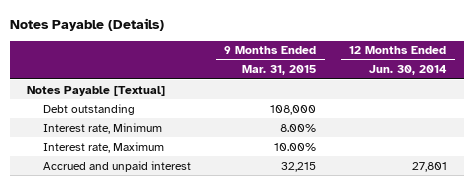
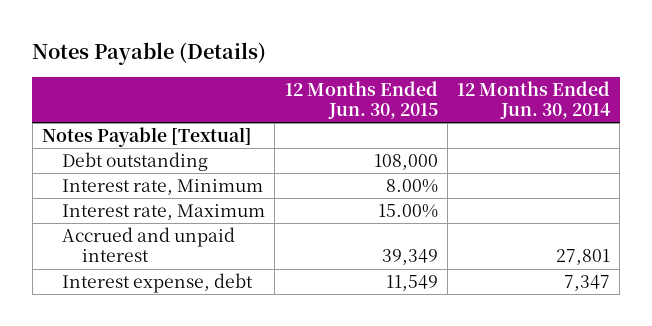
- | 9 Months Ended Mar. 31, 2015 | 12 Months Ended Jun. 30, 2014
+ | 12 Months Ended Jun. 30, 2015 | 12 Months Ended Jun. 30, 2014
+ Interest expense, debt | 11,549 | 7,347

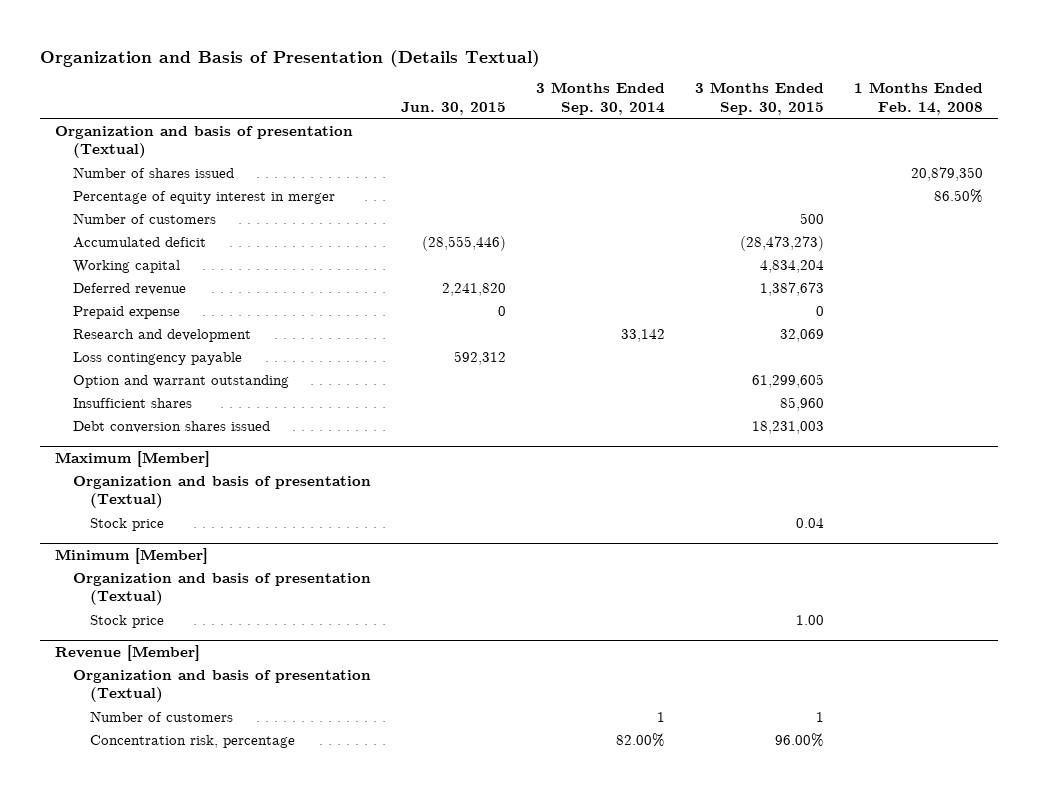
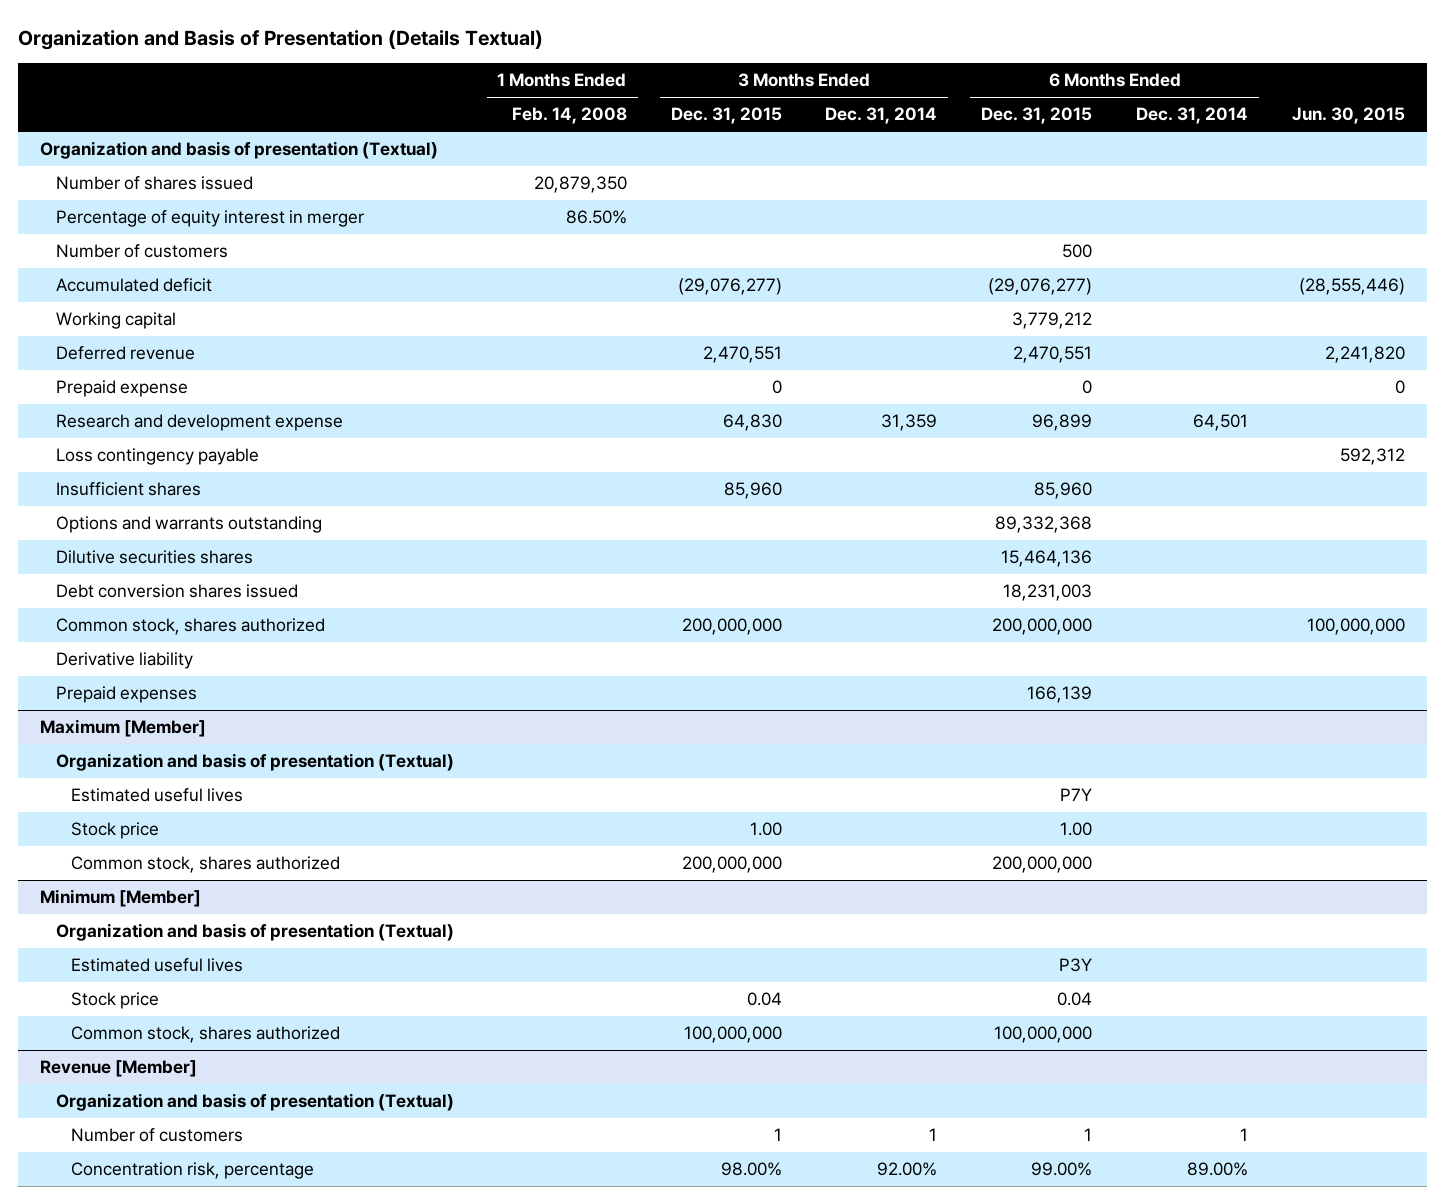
- | Jun. 30, 2015 | 3 Months Ended Sep. 30, 2014 | 3 Months Ended Sep. 30, 2015 | 1 Months Ended Feb. 14, 2008
+ | 1 Months Ended Feb. 14, 2008 | 3 Months Ended Dec. 31, 2015 | 3 Months Ended Dec. 31, 2014 | 6 Months Ended Dec. 31, 2015 | 6 Months Ended Dec. 31, 2014 | Jun. 30, 2015
- Research and development | | 33,142 | 32,069 |
+ Research and development expense | | 64,830 | 31,359 | 96,899 | 64,501 |
- Option and warrant outstanding | | | 61,299,605 |
+ Options and warrants outstanding | | | | 89,332,368 | |
+ Dilutive securities shares | | | | 15,464,136 | |
+ Common stock, shares authorized | | 200,000,000 | | 200,000,000 | | 100,000,000
+ Derivative liability
+ Prepaid expenses | | | | 166,139 | |
@ Maximum [Member]
+ Estimated useful lives | | | | P7Y | |
+ Common stock, shares authorized | | 200,000,000 | | 200,000,000 | |
@ Minimum [Member]
+ Estimated useful lives | | | | P3Y | |
+ Common stock, shares authorized | | 100,000,000 | | 100,000,000 | |

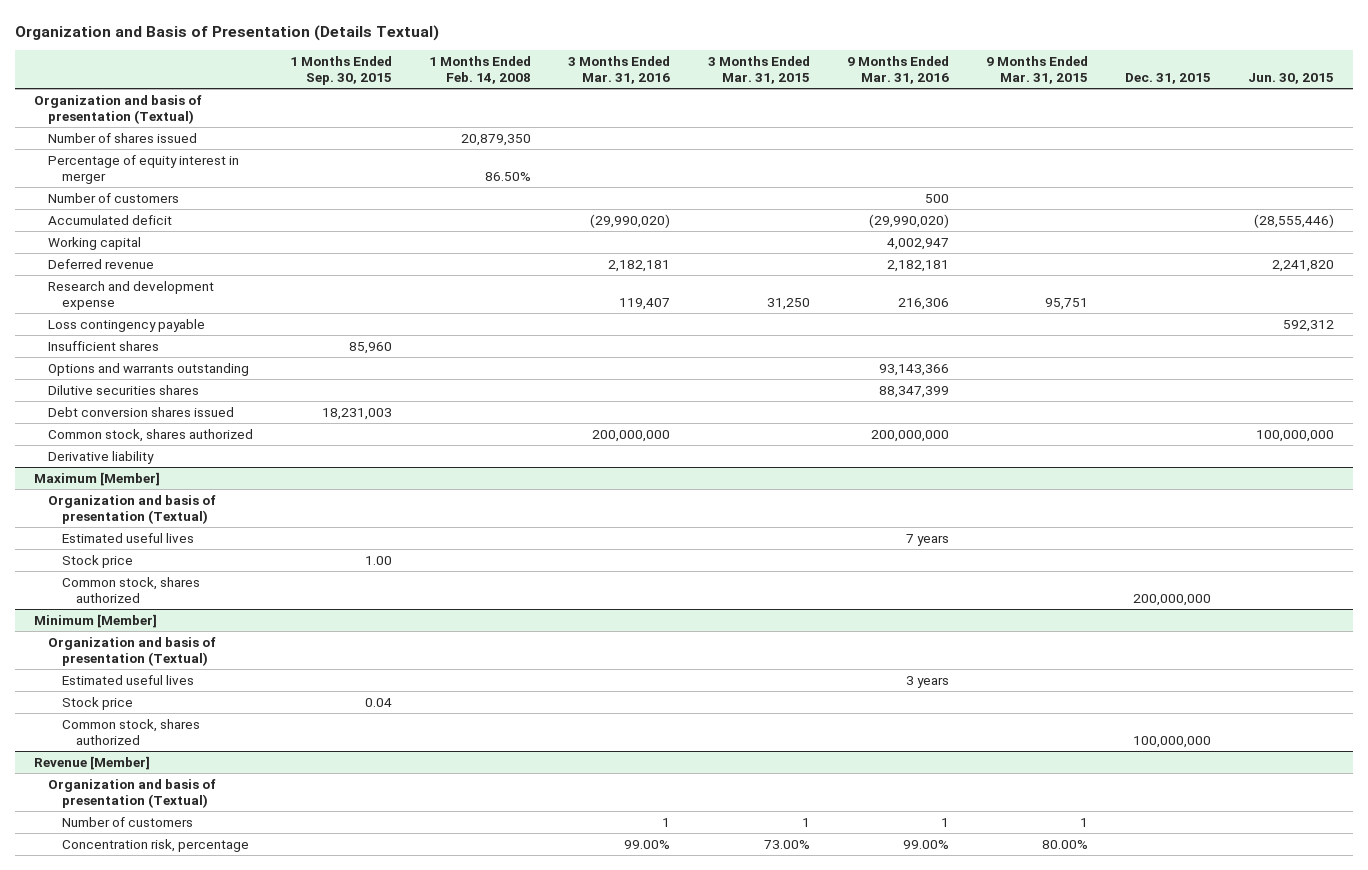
- | 1 Months Ended Feb. 14, 2008 | 3 Months Ended Dec. 31, 2015 | 3 Months Ended Dec. 31, 2014 | 6 Months Ended Dec. 31, 2015 | 6 Months Ended Dec. 31, 2014 | Jun. 30, 2015
+ | 1 Months Ended Sep. 30, 2015 | 1 Months Ended Feb. 14, 2008 | 3 Months Ended Mar. 31, 2016 | 3 Months Ended Mar. 31, 2015 | 9 Months Ended Mar. 31, 2016 | 9 Months Ended Mar. 31, 2015 | Dec. 31, 2015 | Jun. 30, 2015
- Prepaid expense | | 0 | | 0 | | 0
- Prepaid expenses | | | | 166,139 | |

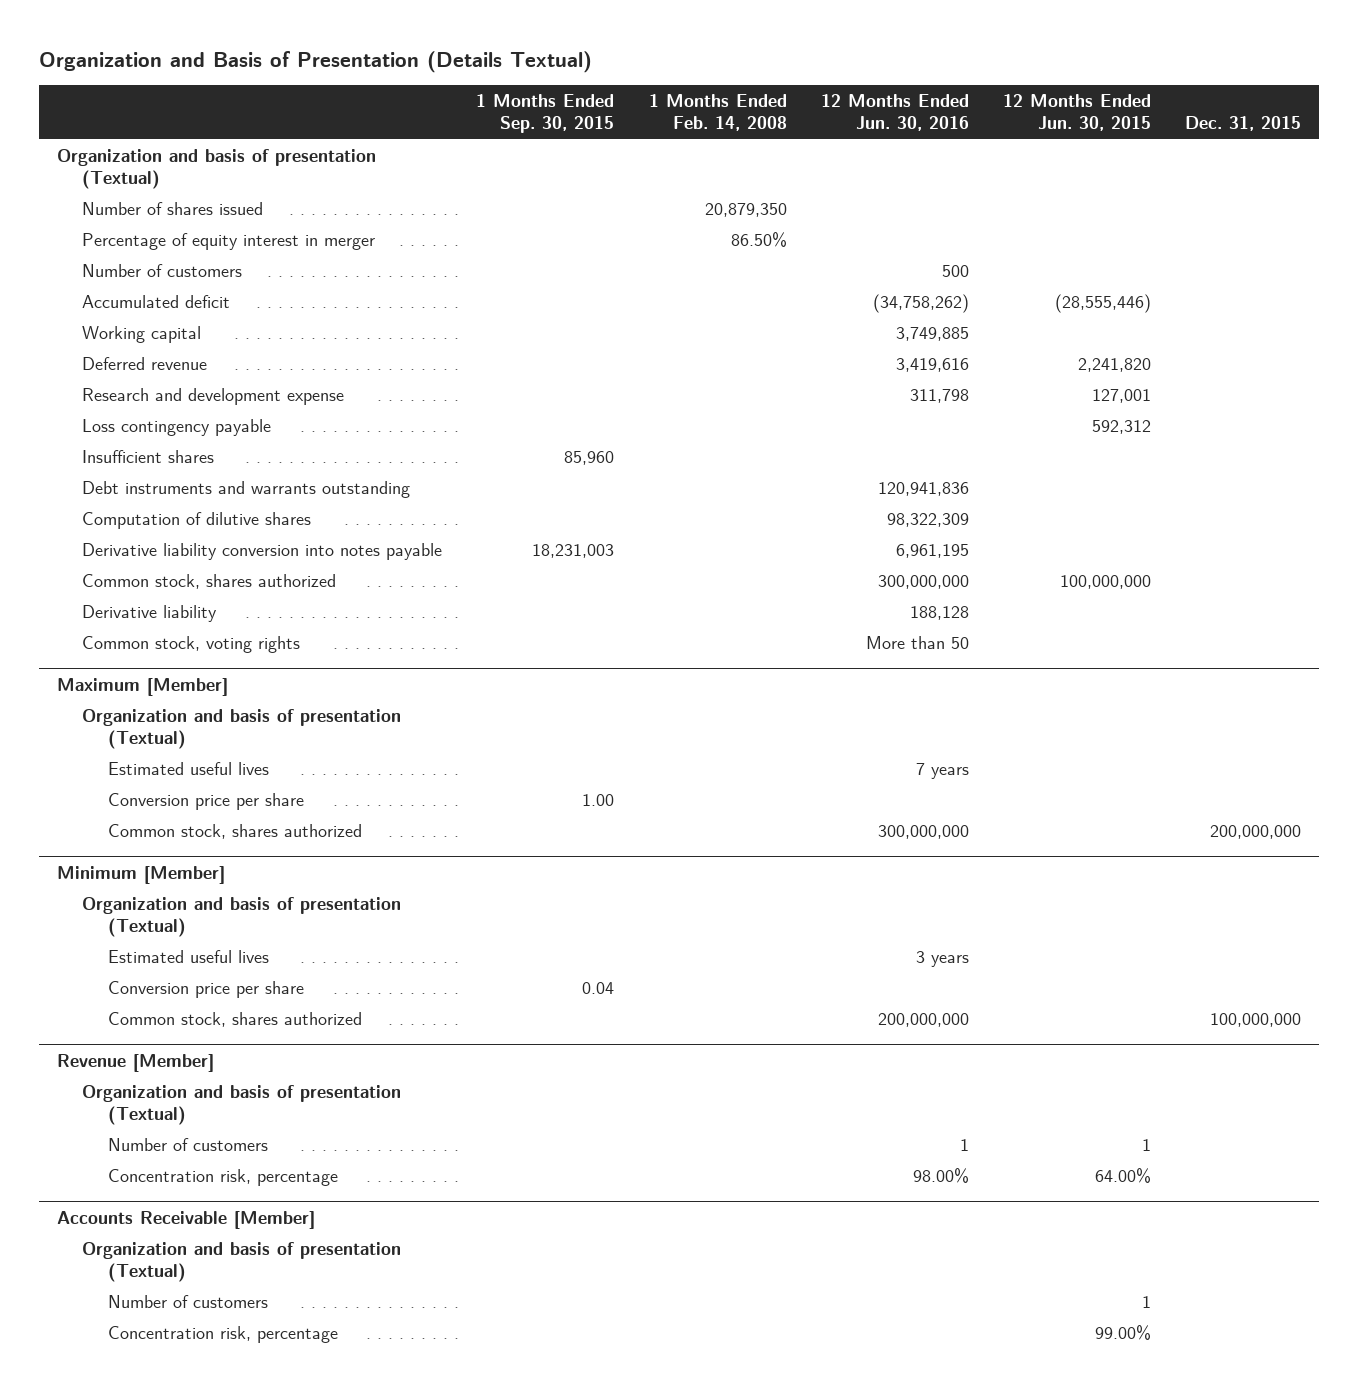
- | 1 Months Ended Sep. 30, 2015 | 1 Months Ended Feb. 14, 2008 | 3 Months Ended Mar. 31, 2016 | 3 Months Ended Mar. 31, 2015 | 9 Months Ended Mar. 31, 2016 | 9 Months Ended Mar. 31, 2015 | Dec. 31, 2015 | Jun. 30, 2015
+ | 1 Months Ended Sep. 30, 2015 | 1 Months Ended Feb. 14, 2008 | 12 Months Ended Jun. 30, 2016 | 12 Months Ended Jun. 30, 2015 | Dec. 31, 2015
- Options and warrants outstanding | | | | | 93,143,366 | | |
- Dilutive securities shares | | | | | 88,347,399 | | |
- Debt conversion shares issued | 18,231,003 | | | | | | |
+ Debt instruments and warrants outstanding | | | 120,941,836 | |
+ Computation of dilutive shares | | | 98,322,309 | |
+ Derivative liability conversion into notes payable | 18,231,003 | | 6,961,195 | |
+ Common stock, voting rights | | | More than 50 | |
@ Maximum [Member]
- Stock price | 1.00 | | | | | | |
+ Conversion price per share | 1.00 | | | |
@ Minimum [Member]
- Stock price | 0.04 | | | | | | |
+ Conversion price per share | 0.04 | | | |
+ Accounts Receivable [Member]
+ Organization and basis of presentation (Textual)
+ Number of customers | | | | 1 |
+ Concentration risk, percentage | | | | 99.00% |

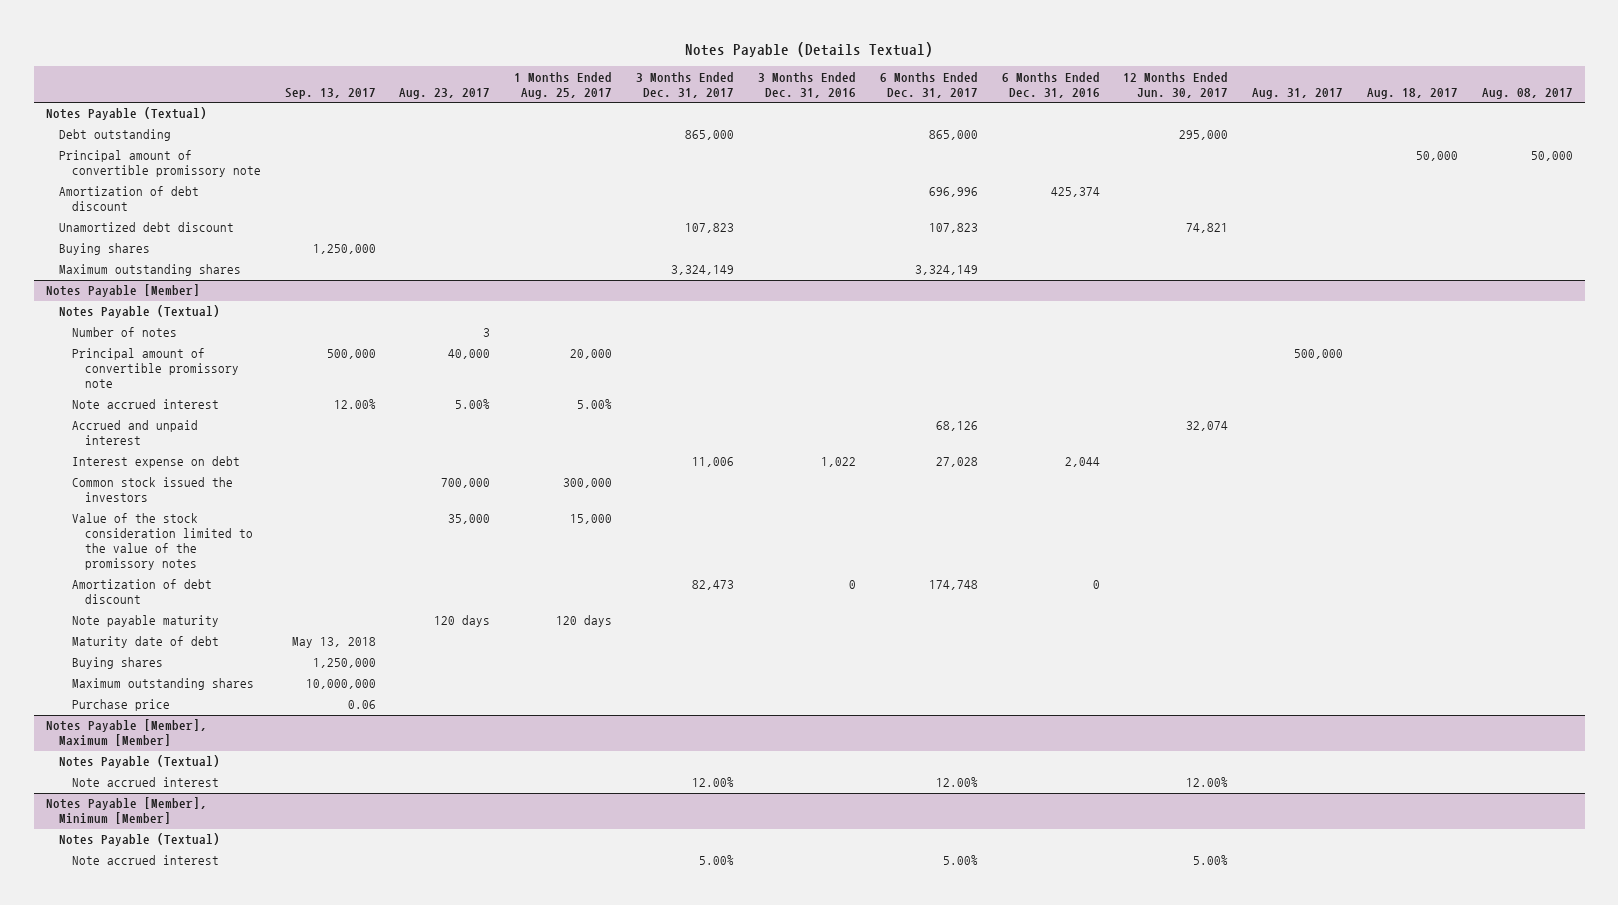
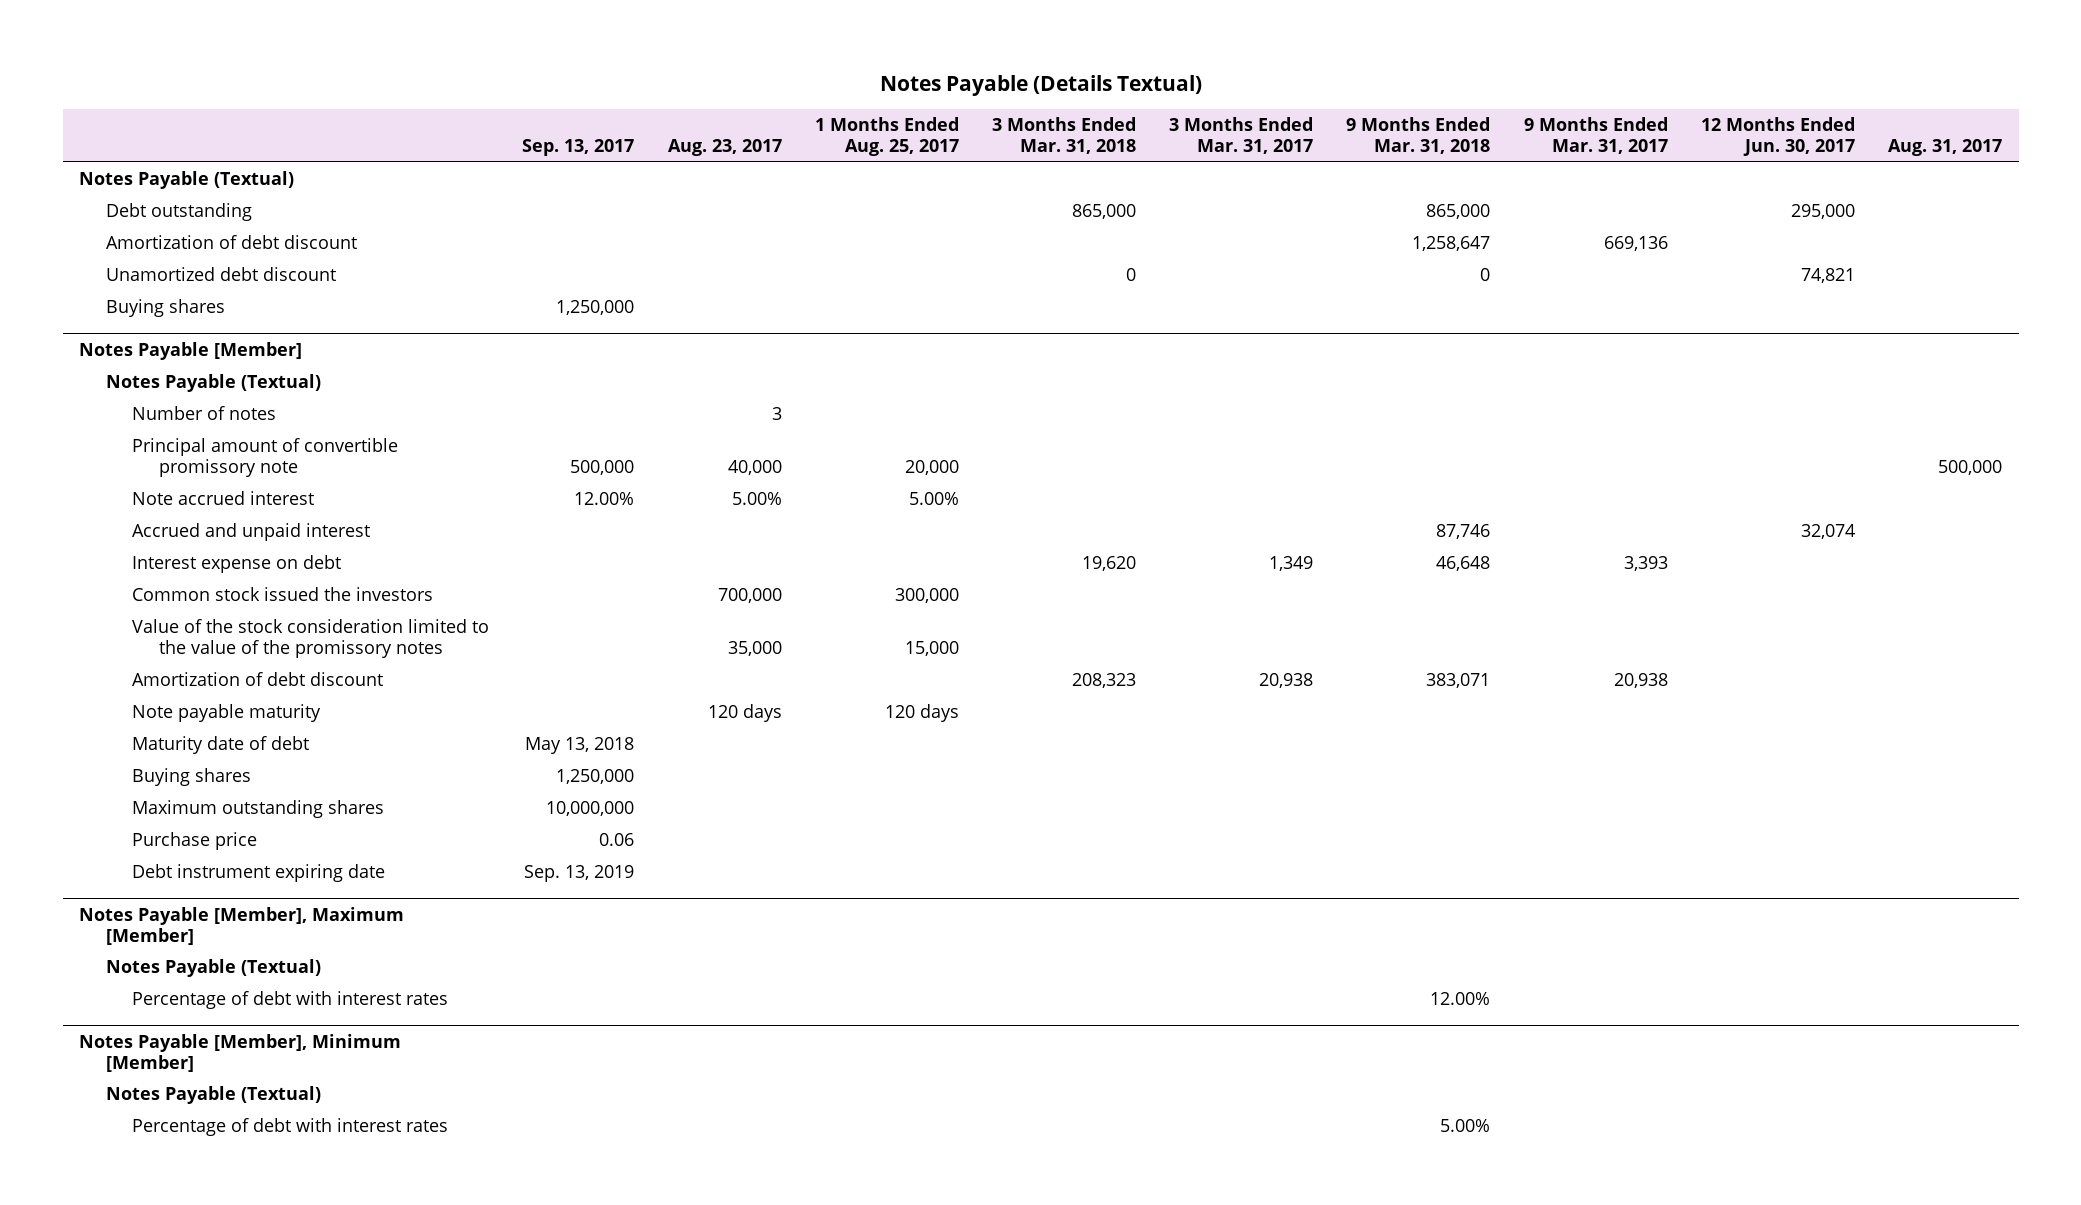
- | Sep. 13, 2017 | Aug. 23, 2017 | 1 Months Ended Aug. 25, 2017 | 3 Months Ended Dec. 31, 2017 | 3 Months Ended Dec. 31, 2016 | 6 Months Ended Dec. 31, 2017 | 6 Months Ended Dec. 31, 2016 | 12 Months Ended Jun. 30, 2017 | Aug. 31, 2017 | Aug. 18, 2017 | Aug. 08, 2017
+ | Sep. 13, 2017 | Aug. 23, 2017 | 1 Months Ended Aug. 25, 2017 | 3 Months Ended Mar. 31, 2018 | 3 Months Ended Mar. 31, 2017 | 9 Months Ended Mar. 31, 2018 | 9 Months Ended Mar. 31, 2017 | 12 Months Ended Jun. 30, 2017 | Aug. 31, 2017
- Principal amount of convertible promissory note | | | | | | | | | | 50,000 | 50,000
- Maximum outstanding shares | | | | 3,324,149 | | 3,324,149 | | | | |
@ Notes Payable [Member]
+ Debt instrument expiring date | Sep. 13, 2019 | | | | | | | |
@ Notes Payable [Member], Maximum [Member]
- Note accrued interest | | | | 12.00% | | 12.00% | | 12.00% | | |
+ Percentage of debt with interest rates | | | | | | 12.00% | | |
@ Notes Payable [Member], Minimum [Member]
- Note accrued interest | | | | 5.00% | | 5.00% | | 5.00% | | |
+ Percentage of debt with interest rates | | | | | | 5.00% | | |

